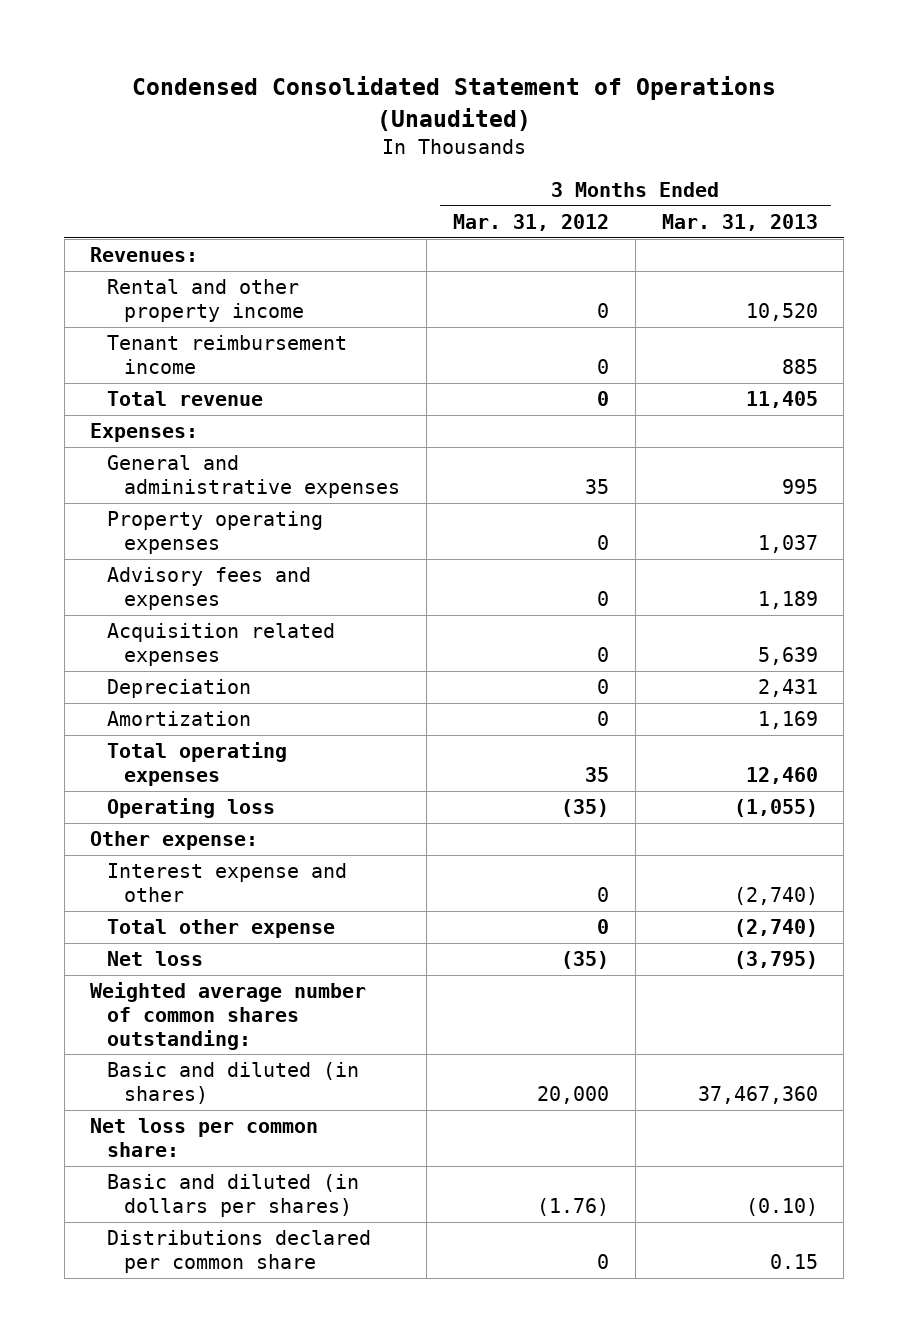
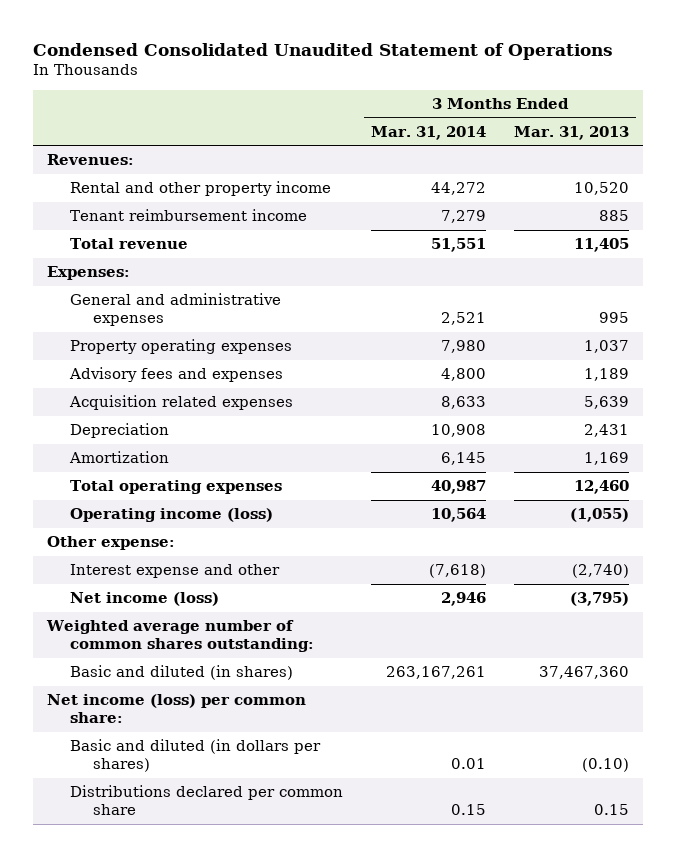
- Condensed Consolidated Statement of Operations (Unaudited)
+ Condensed Consolidated Unaudited Statement of Operations
- | 3 Months Ended Mar. 31, 2012 | 3 Months Ended Mar. 31, 2013
+ | 3 Months Ended Mar. 31, 2014 | 3 Months Ended Mar. 31, 2013
- Operating loss | (35) | (1,055)
+ Operating income (loss) | 10,564 | (1,055)
- Total other expense | 0 | (2,740)
- Net loss | (35) | (3,795)
+ Net income (loss) | 2,946 | (3,795)
- Net loss per common share:
+ Net income (loss) per common share:

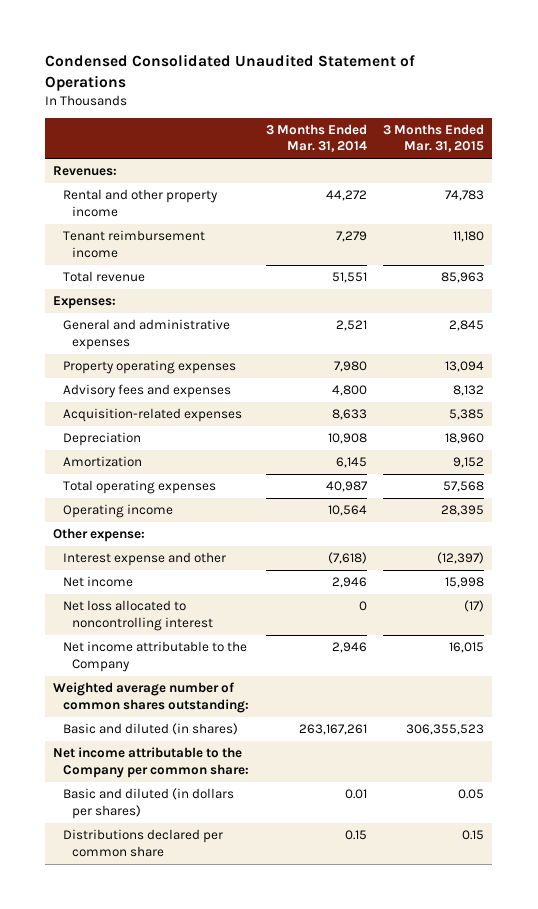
- | 3 Months Ended Mar. 31, 2014 | 3 Months Ended Mar. 31, 2013
+ | 3 Months Ended Mar. 31, 2014 | 3 Months Ended Mar. 31, 2015
- Acquisition related expenses | 8,633 | 5,639
+ Acquisition-related expenses | 8,633 | 5,385
- Operating income (loss) | 10,564 | (1,055)
+ Operating income | 10,564 | 28,395
- Net income (loss) | 2,946 | (3,795)
+ Net income | 2,946 | 15,998
+ Net loss allocated to noncontrolling interest | 0 | (17)
+ Net income attributable to the Company | 2,946 | 16,015
- Net income (loss) per common share:
+ Net income attributable to the Company per common share:

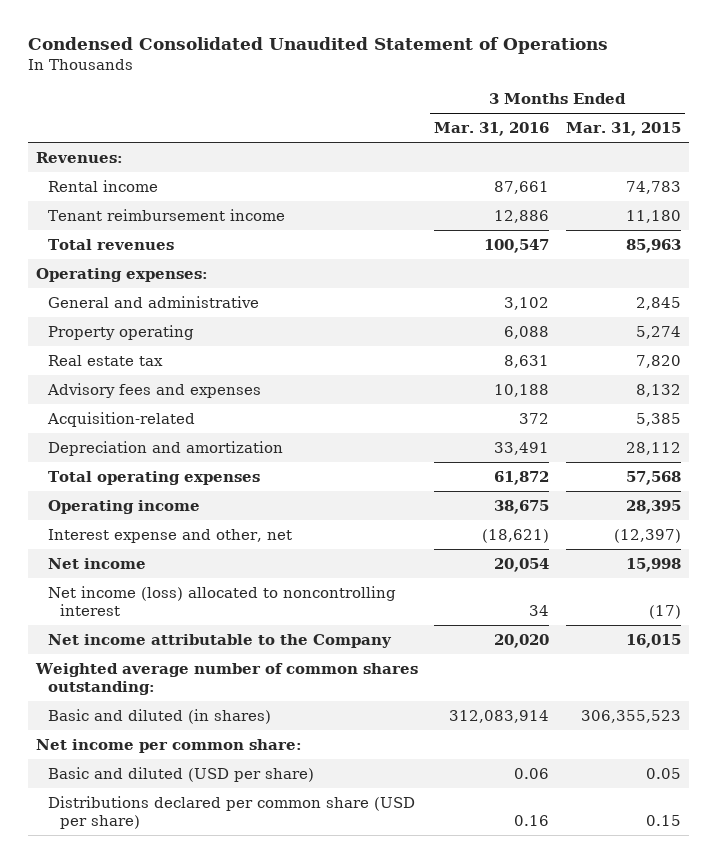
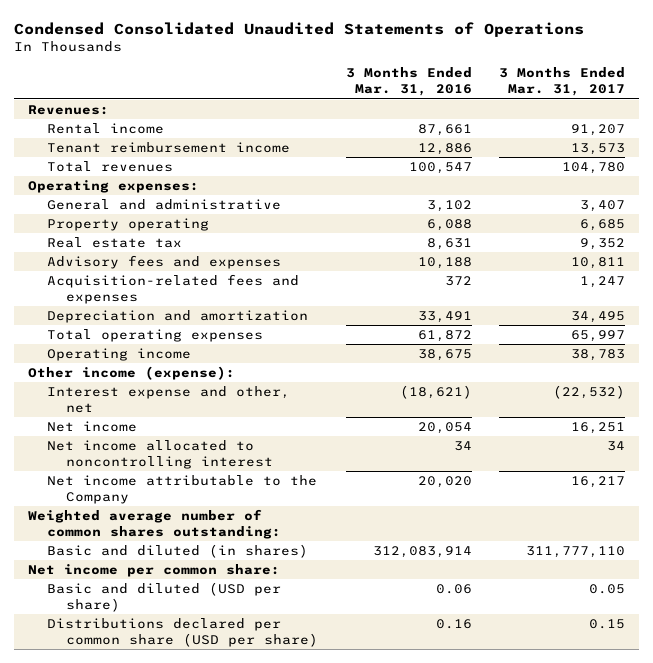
- Condensed Consolidated Unaudited Statement of Operations
+ Condensed Consolidated Unaudited Statements of Operations
- | 3 Months Ended Mar. 31, 2016 | 3 Months Ended Mar. 31, 2015
+ | 3 Months Ended Mar. 31, 2016 | 3 Months Ended Mar. 31, 2017
- Acquisition-related | 372 | 5,385
+ Acquisition-related fees and expenses | 372 | 1,247
+ Other income (expense):
- Net income (loss) allocated to noncontrolling interest | 34 | (17)
+ Net income allocated to noncontrolling interest | 34 | 34

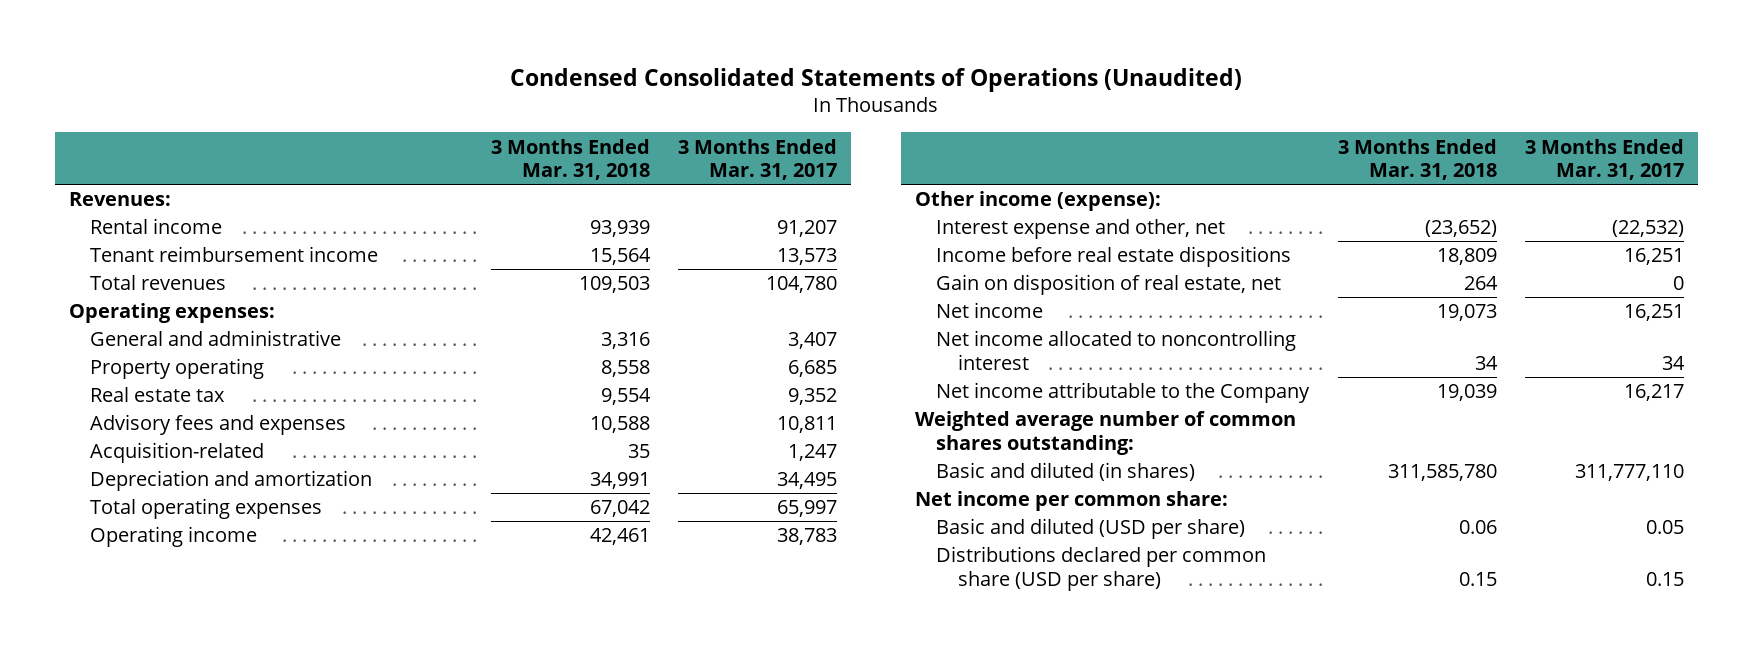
- Condensed Consolidated Unaudited Statements of Operations
+ Condensed Consolidated Statements of Operations (Unaudited)
- | 3 Months Ended Mar. 31, 2016 | 3 Months Ended Mar. 31, 2017
+ | 3 Months Ended Mar. 31, 2018 | 3 Months Ended Mar. 31, 2017
- Acquisition-related fees and expenses | 372 | 1,247
+ Acquisition-related | 35 | 1,247
+ Income before real estate dispositions | 18,809 | 16,251
+ Gain on disposition of real estate, net | 264 | 0

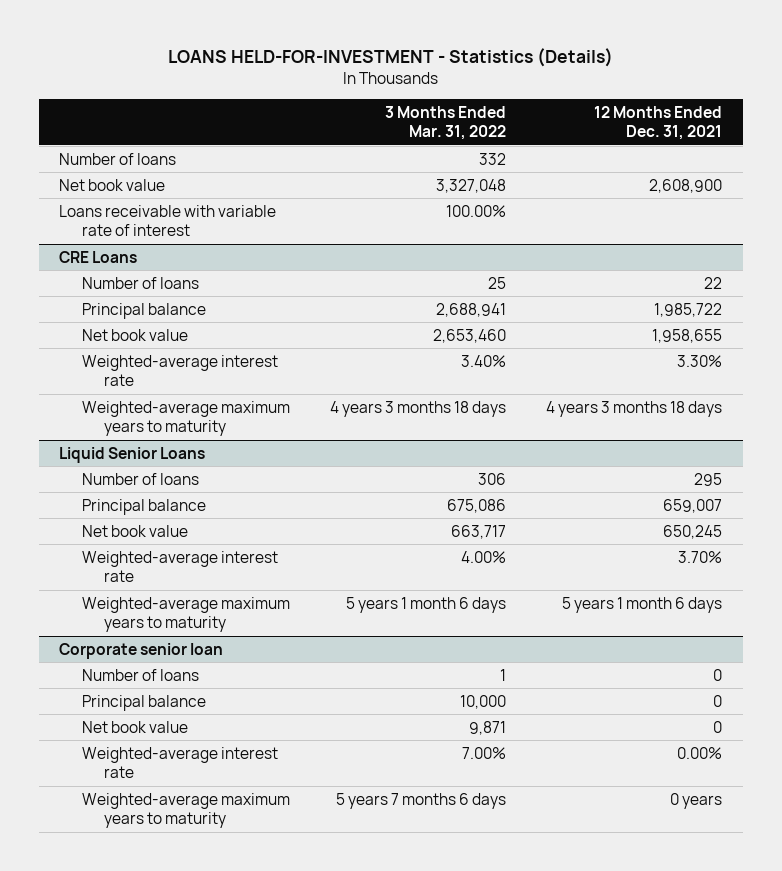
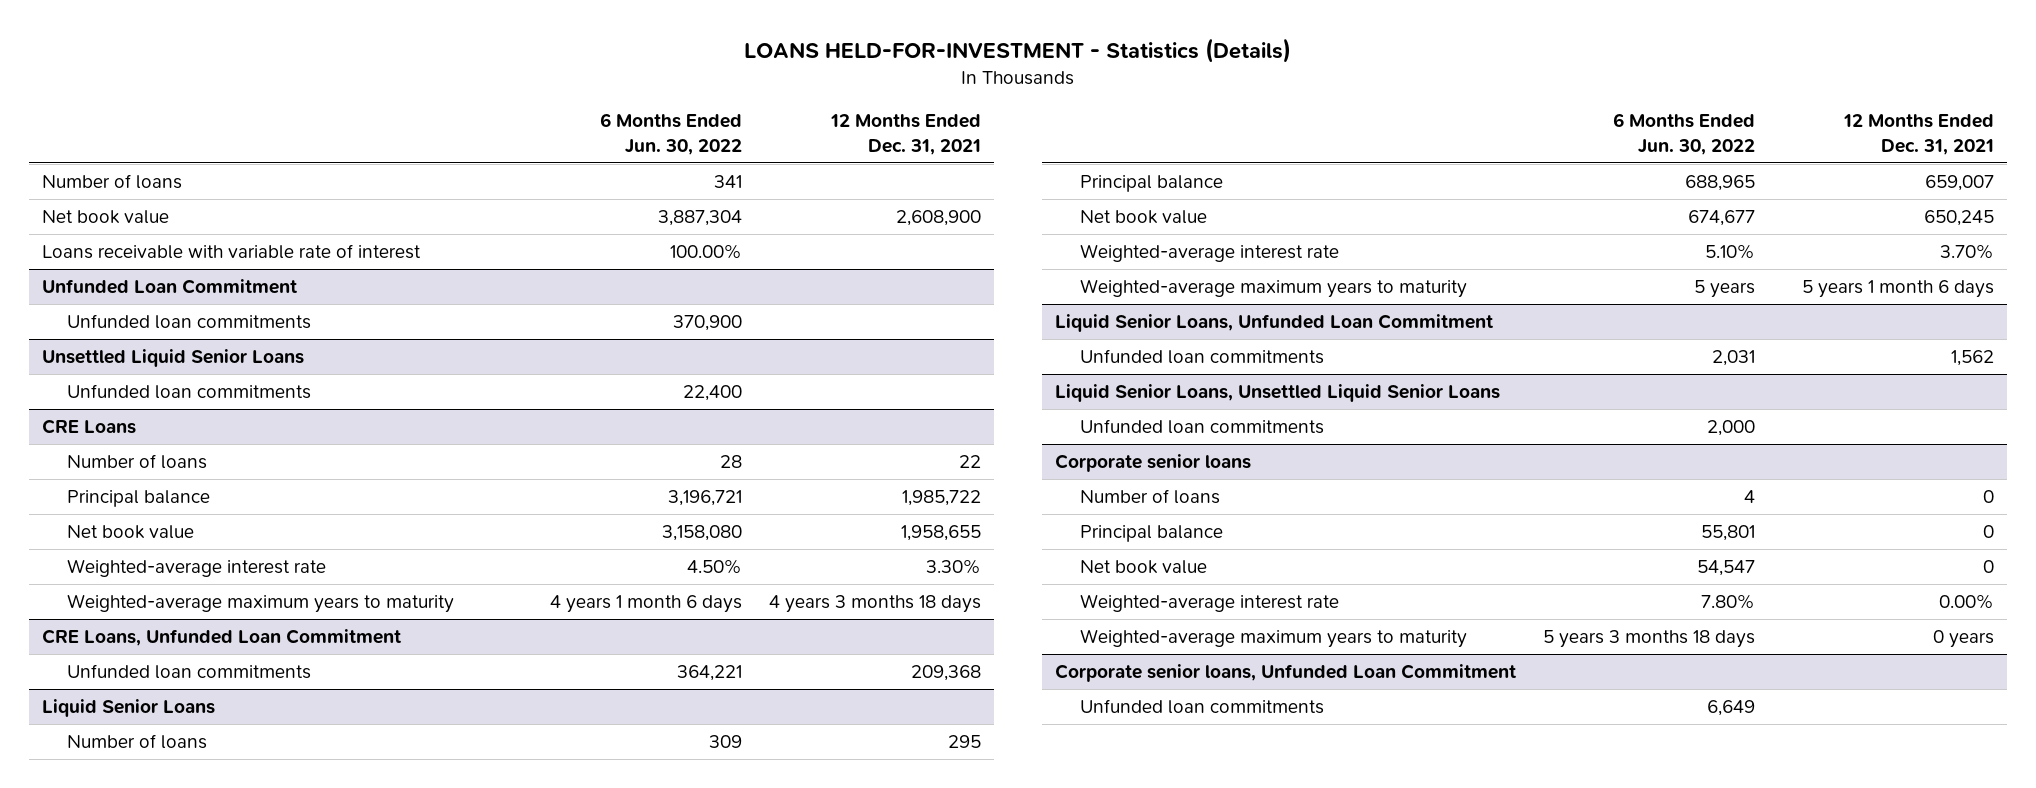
- | 3 Months Ended Mar. 31, 2022 | 12 Months Ended Dec. 31, 2021
+ | 6 Months Ended Jun. 30, 2022 | 12 Months Ended Dec. 31, 2021
+ Unfunded Loan Commitment
+ Unfunded loan commitments | 370,900 |
+ Unsettled Liquid Senior Loans
+ Unfunded loan commitments | 22,400 |
+ CRE Loans, Unfunded Loan Commitment
+ Unfunded loan commitments | 364,221 | 209,368
- Corporate senior loan
+ Liquid Senior Loans, Unfunded Loan Commitment
+ Unfunded loan commitments | 2,031 | 1,562
+ Liquid Senior Loans, Unsettled Liquid Senior Loans
+ Unfunded loan commitments | 2,000 |
+ Corporate senior loans
+ Corporate senior loans, Unfunded Loan Commitment
+ Unfunded loan commitments | 6,649 |

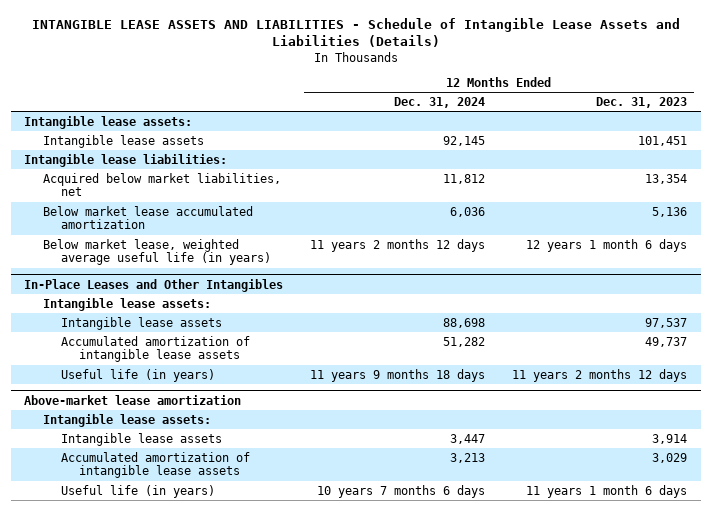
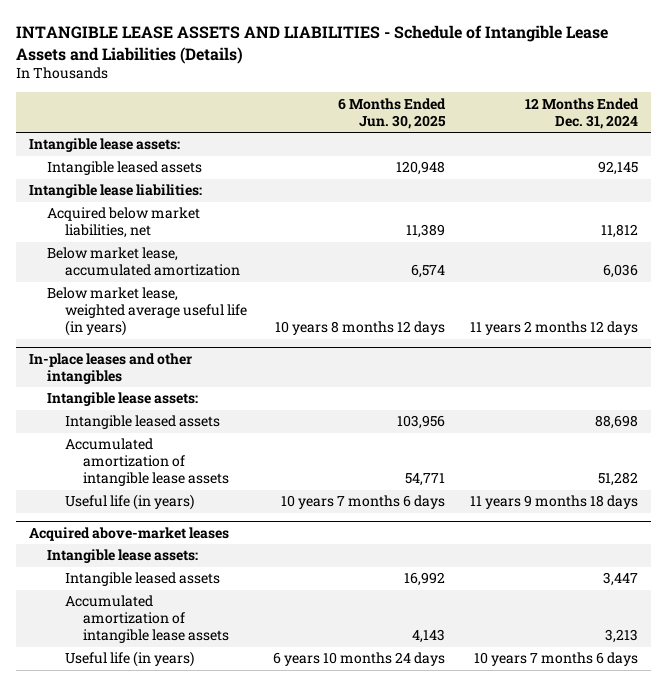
- | 12 Months Ended Dec. 31, 2024 | 12 Months Ended Dec. 31, 2023
+ | 6 Months Ended Jun. 30, 2025 | 12 Months Ended Dec. 31, 2024
- Intangible lease assets | 92,145 | 101,451
+ Intangible leased assets | 120,948 | 92,145
- Below market lease accumulated amortization | 6,036 | 5,136
+ Below market lease, accumulated amortization | 6,574 | 6,036
- In-Place Leases and Other Intangibles
+ In-place leases and other intangibles
- Intangible lease assets | 88,698 | 97,537
+ Intangible leased assets | 103,956 | 88,698
- Above-market lease amortization
+ Acquired above-market leases
- Intangible lease assets | 3,447 | 3,914
+ Intangible leased assets | 16,992 | 3,447

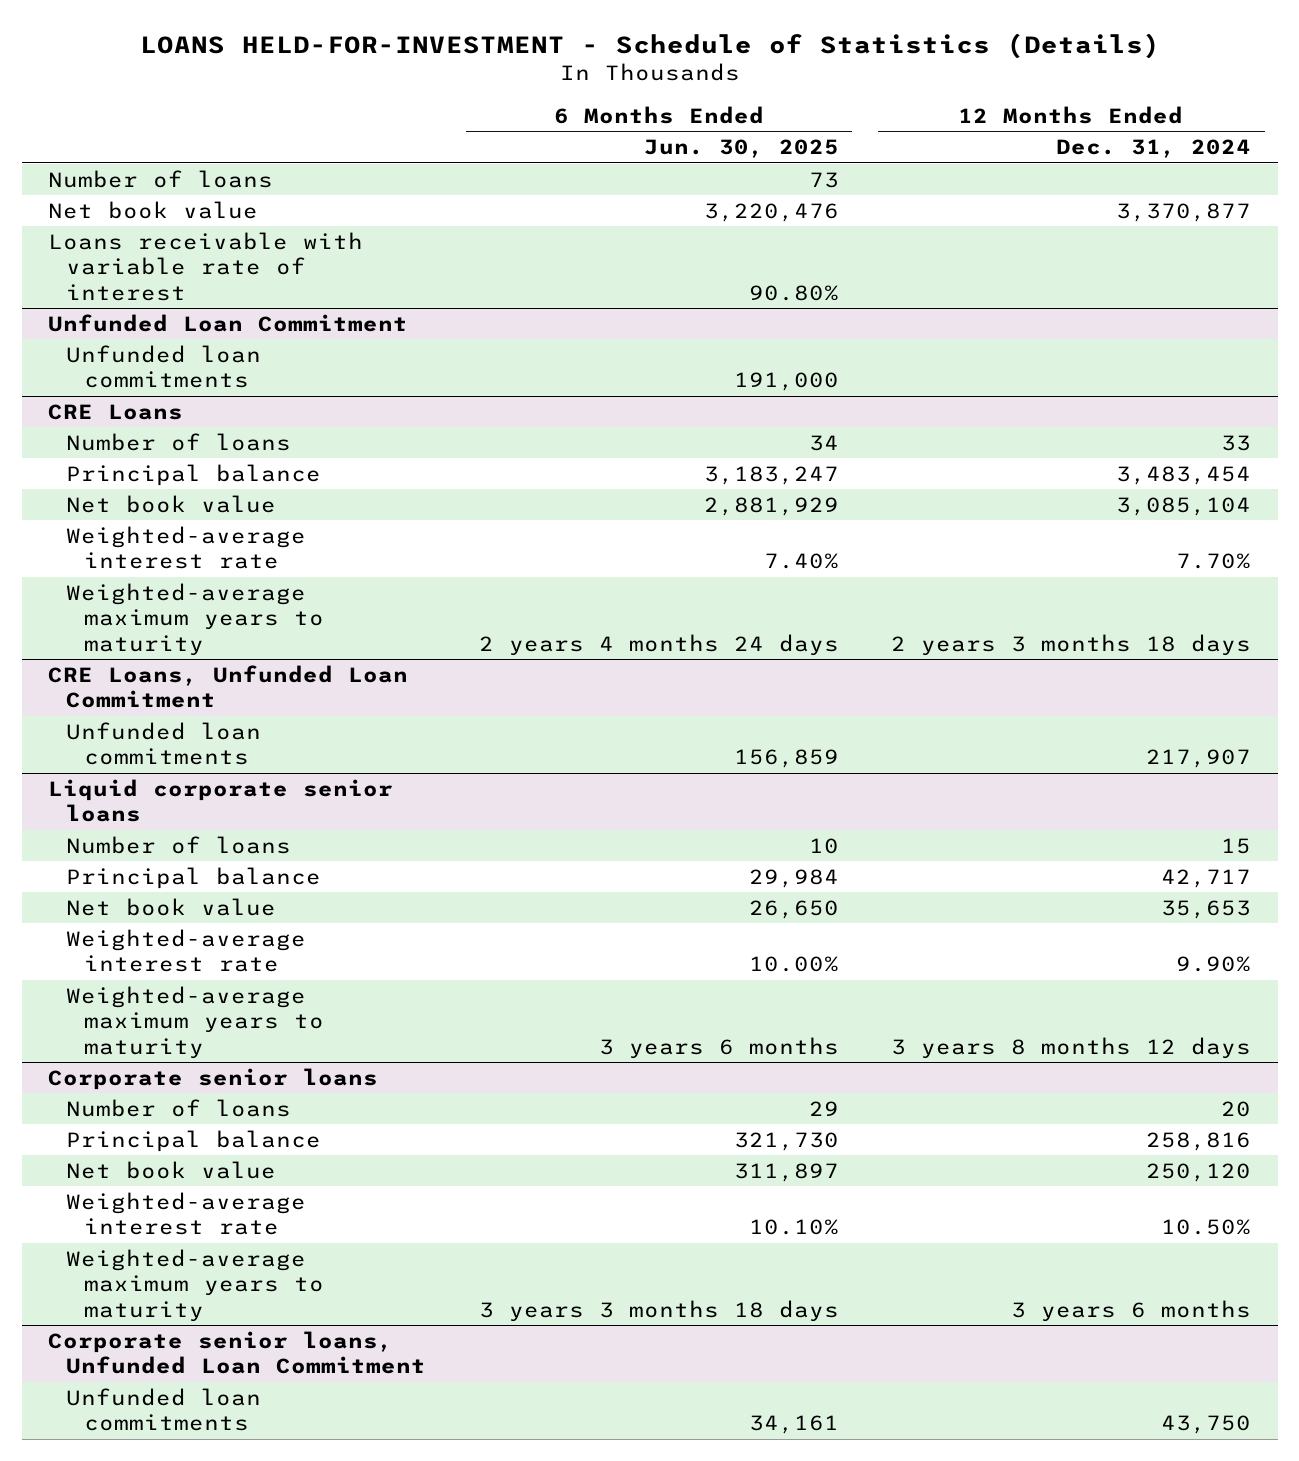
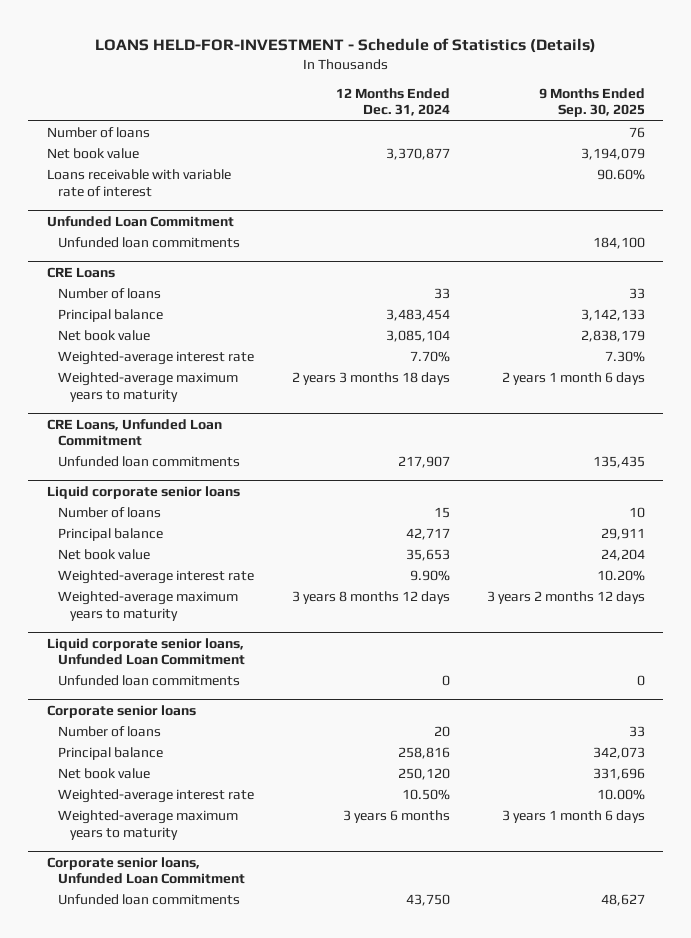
- | 6 Months Ended Jun. 30, 2025 | 12 Months Ended Dec. 31, 2024
+ | 12 Months Ended Dec. 31, 2024 | 9 Months Ended Sep. 30, 2025
+ Liquid corporate senior loans, Unfunded Loan Commitment
+ Unfunded loan commitments | 0 | 0

